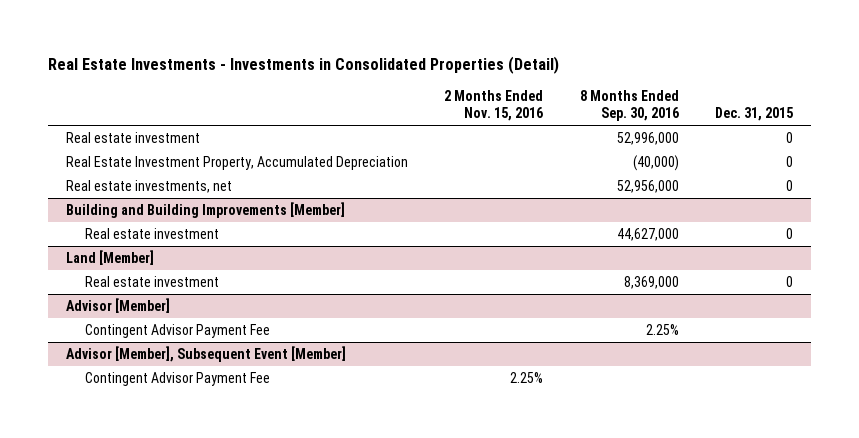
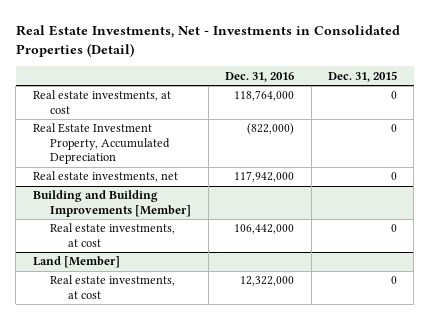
- Real Estate Investments - Investments in Consolidated Properties (Detail)
+ Real Estate Investments, Net - Investments in Consolidated Properties (Detail)
- | 2 Months Ended Nov. 15, 2016 | 8 Months Ended Sep. 30, 2016 | Dec. 31, 2015
+ | Dec. 31, 2016 | Dec. 31, 2015
- Real estate investment | | 52,996,000 | 0
+ Real estate investments, at cost | 118,764,000 | 0
@ Building and Building Improvements [Member]
- Real estate investment | | 44,627,000 | 0
+ Real estate investments, at cost | 106,442,000 | 0
@ Land [Member]
- Real estate investment | | 8,369,000 | 0
- Advisor [Member]
- Contingent Advisor Payment Fee | | 2.25% |
- Advisor [Member], Subsequent Event [Member]
- Contingent Advisor Payment Fee | 2.25% | |
@ Land [Member]
+ Real estate investments, at cost | 12,322,000 | 0

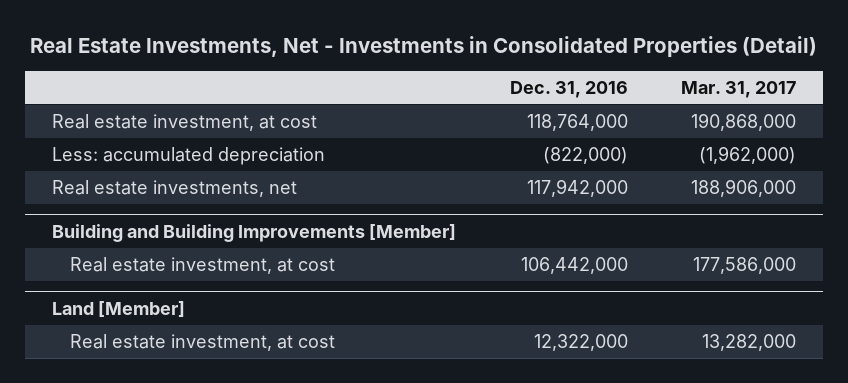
- | Dec. 31, 2016 | Dec. 31, 2015
+ | Dec. 31, 2016 | Mar. 31, 2017
- Real estate investments, at cost | 118,764,000 | 0
- Real Estate Investment Property, Accumulated Depreciation | (822,000) | 0
+ Real estate investment, at cost | 118,764,000 | 190,868,000
+ Less: accumulated depreciation | (822,000) | (1,962,000)
@ Building and Building Improvements [Member]
- Real estate investments, at cost | 106,442,000 | 0
+ Real estate investment, at cost | 106,442,000 | 177,586,000
@ Land [Member]
- Real estate investments, at cost | 12,322,000 | 0
+ Real estate investment, at cost | 12,322,000 | 13,282,000

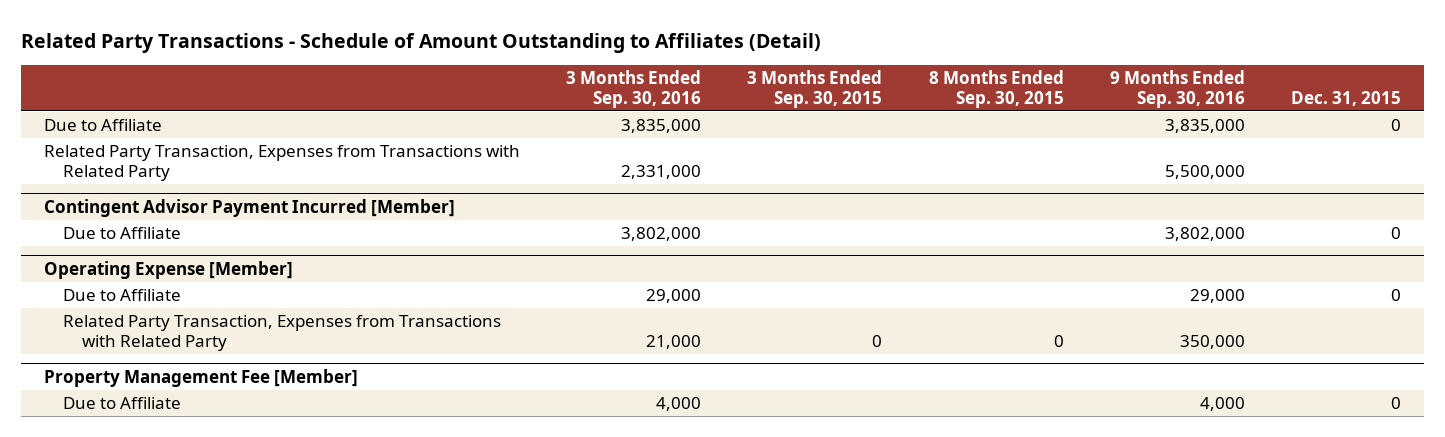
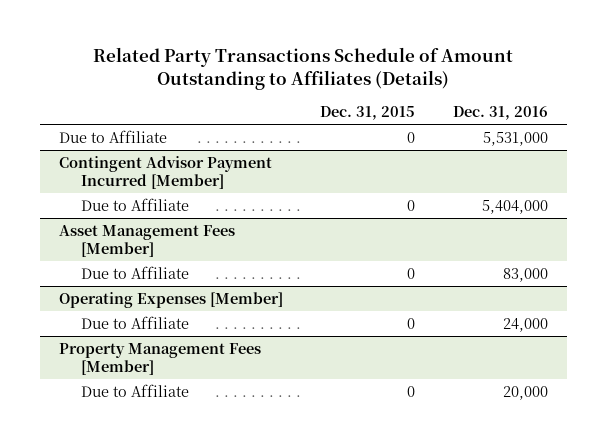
- Related Party Transactions - Schedule of Amount Outstanding to Affiliates (Detail)
+ Related Party Transactions Schedule of Amount Outstanding to Affiliates (Details)
- | 3 Months Ended Sep. 30, 2016 | 3 Months Ended Sep. 30, 2015 | 8 Months Ended Sep. 30, 2015 | 9 Months Ended Sep. 30, 2016 | Dec. 31, 2015
+ | Dec. 31, 2015 | Dec. 31, 2016
- Related Party Transaction, Expenses from Transactions with Related Party | 2,331,000 | | | 5,500,000 |
- Operating Expense [Member]
+ Asset Management Fees [Member]
- Related Party Transaction, Expenses from Transactions with Related Party | 21,000 | 0 | 0 | 350,000 |
- Property Management Fee [Member]
+ Operating Expenses [Member]
+ Property Management Fees [Member]
+ Due to Affiliate | 0 | 20,000

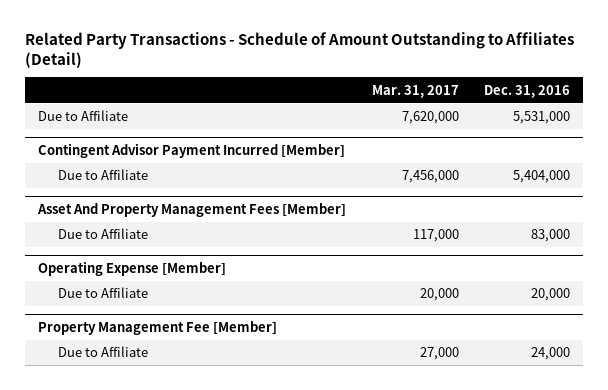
- Related Party Transactions Schedule of Amount Outstanding to Affiliates (Details)
+ Related Party Transactions - Schedule of Amount Outstanding to Affiliates (Detail)
- | Dec. 31, 2015 | Dec. 31, 2016
+ | Mar. 31, 2017 | Dec. 31, 2016
- Asset Management Fees [Member]
+ Asset And Property Management Fees [Member]
- Operating Expenses [Member]
- Due to Affiliate | 0 | 24,000
- Property Management Fees [Member]
+ Operating Expense [Member]
+ Property Management Fee [Member]
+ Due to Affiliate | 27,000 | 24,000

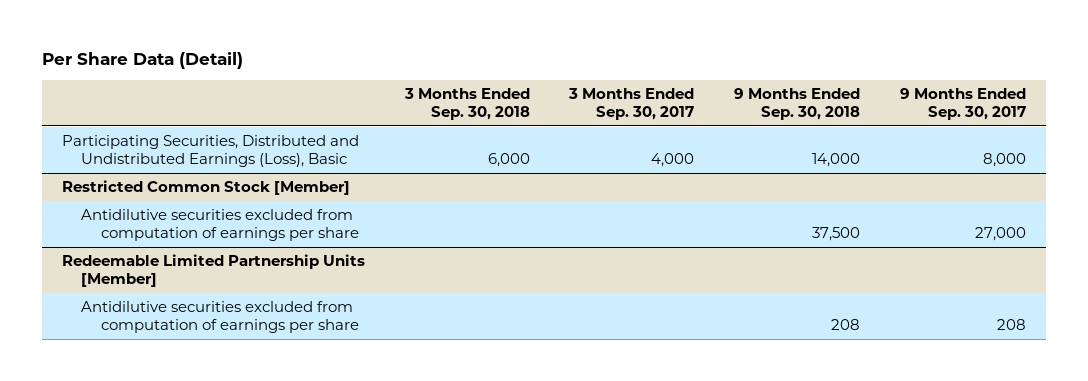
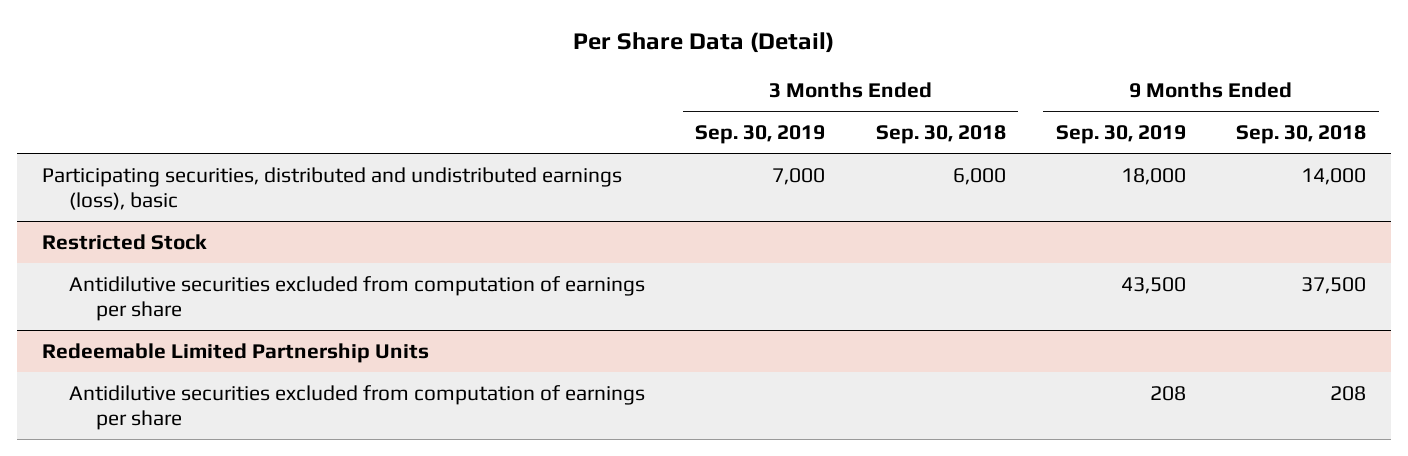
- | 3 Months Ended Sep. 30, 2018 | 3 Months Ended Sep. 30, 2017 | 9 Months Ended Sep. 30, 2018 | 9 Months Ended Sep. 30, 2017
+ | 3 Months Ended Sep. 30, 2019 | 3 Months Ended Sep. 30, 2018 | 9 Months Ended Sep. 30, 2019 | 9 Months Ended Sep. 30, 2018
- Participating Securities, Distributed and Undistributed Earnings (Loss), Basic | 6,000 | 4,000 | 14,000 | 8,000
- Restricted Common Stock [Member]
+ Participating securities, distributed and undistributed earnings (loss), basic | 7,000 | 6,000 | 18,000 | 14,000
+ Restricted Stock
- Redeemable Limited Partnership Units [Member]
+ Redeemable Limited Partnership Units

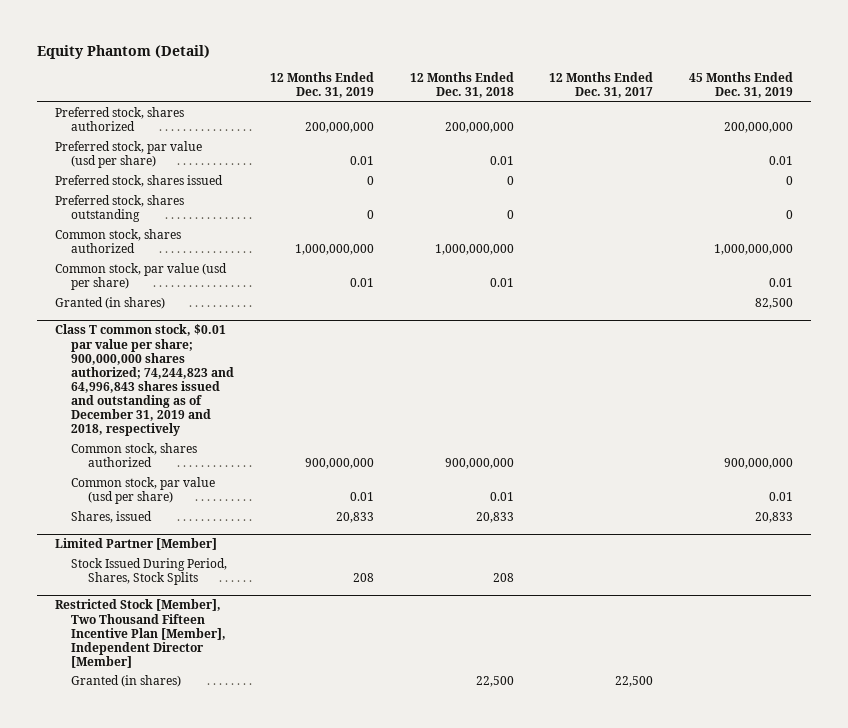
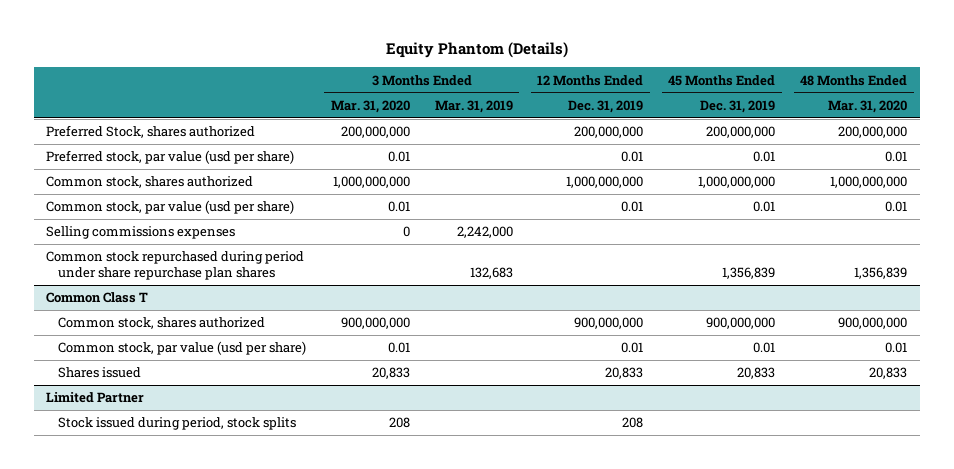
- Equity Phantom (Detail)
+ Equity Phantom (Details)
- | 12 Months Ended Dec. 31, 2019 | 12 Months Ended Dec. 31, 2018 | 12 Months Ended Dec. 31, 2017 | 45 Months Ended Dec. 31, 2019
+ | 3 Months Ended Mar. 31, 2020 | 3 Months Ended Mar. 31, 2019 | 12 Months Ended Dec. 31, 2019 | 45 Months Ended Dec. 31, 2019 | 48 Months Ended Mar. 31, 2020
- Preferred stock, shares authorized | 200,000,000 | 200,000,000 | | 200,000,000
+ Preferred Stock, shares authorized | 200,000,000 | | 200,000,000 | 200,000,000 | 200,000,000
- Preferred stock, shares issued | 0 | 0 | | 0
- Preferred stock, shares outstanding | 0 | 0 | | 0
- Granted (in shares) | | | | 82,500
- Class T common stock, $0.01 par value per share; 900,000,000 shares authorized; 74,244,823 and 64,996,843 shares issued and outstanding as of December 31, 2019 and 2018, respectively
+ Selling commissions expenses | 0 | 2,242,000 | | |
+ Common stock repurchased during period under share repurchase plan shares | | 132,683 | | 1,356,839 | 1,356,839
+ Common Class T
- Shares, issued | 20,833 | 20,833 | | 20,833
- Limited Partner [Member]
- Stock Issued During Period, Shares, Stock Splits | 208 | 208 | |
- Restricted Stock [Member], Two Thousand Fifteen Incentive Plan [Member], Independent Director [Member]
- Granted (in shares) | | 22,500 | 22,500 |
+ Shares issued | 20,833 | | 20,833 | 20,833 | 20,833
+ Limited Partner
+ Stock issued during period, stock splits | 208 | | 208 | |

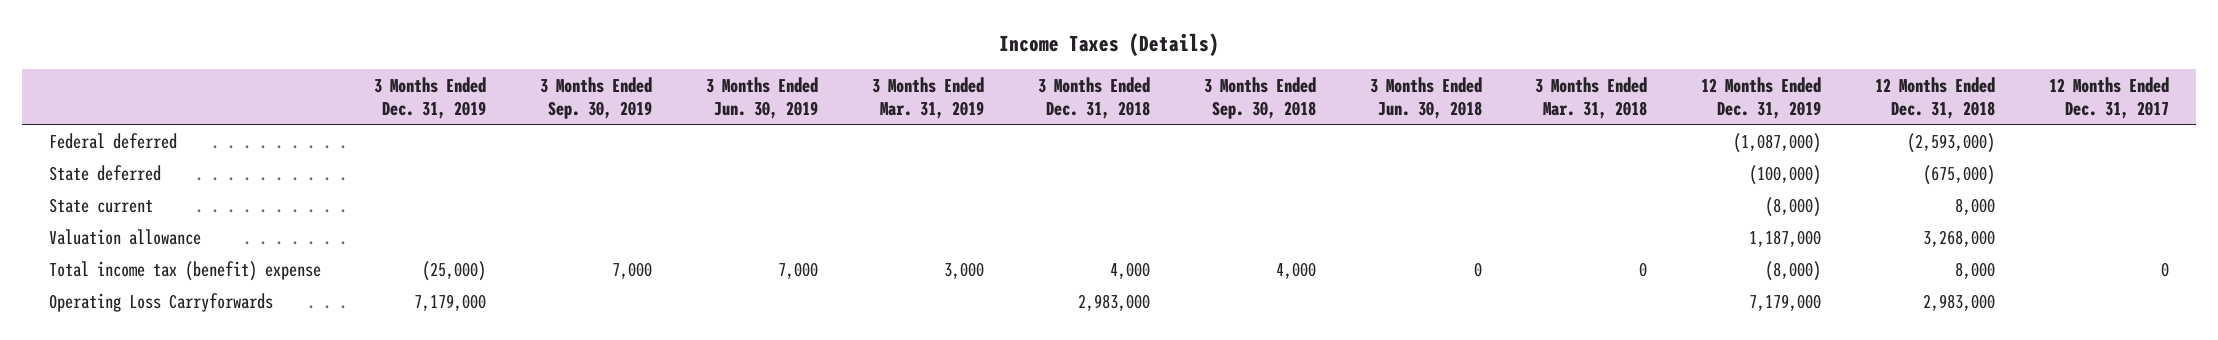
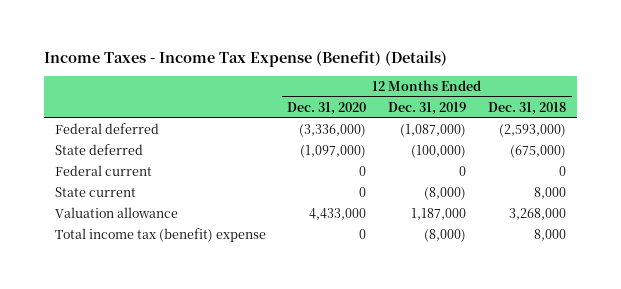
- Income Taxes (Details)
+ Income Taxes - Income Tax Expense (Benefit) (Details)
- | 3 Months Ended Dec. 31, 2019 | 3 Months Ended Sep. 30, 2019 | 3 Months Ended Jun. 30, 2019 | 3 Months Ended Mar. 31, 2019 | 3 Months Ended Dec. 31, 2018 | 3 Months Ended Sep. 30, 2018 | 3 Months Ended Jun. 30, 2018 | 3 Months Ended Mar. 31, 2018 | 12 Months Ended Dec. 31, 2019 | 12 Months Ended Dec. 31, 2018 | 12 Months Ended Dec. 31, 2017
+ | 12 Months Ended Dec. 31, 2020 | 12 Months Ended Dec. 31, 2019 | 12 Months Ended Dec. 31, 2018
+ Federal current | 0 | 0 | 0
- Operating Loss Carryforwards | 7,179,000 | | | | 2,983,000 | | | | 7,179,000 | 2,983,000 |

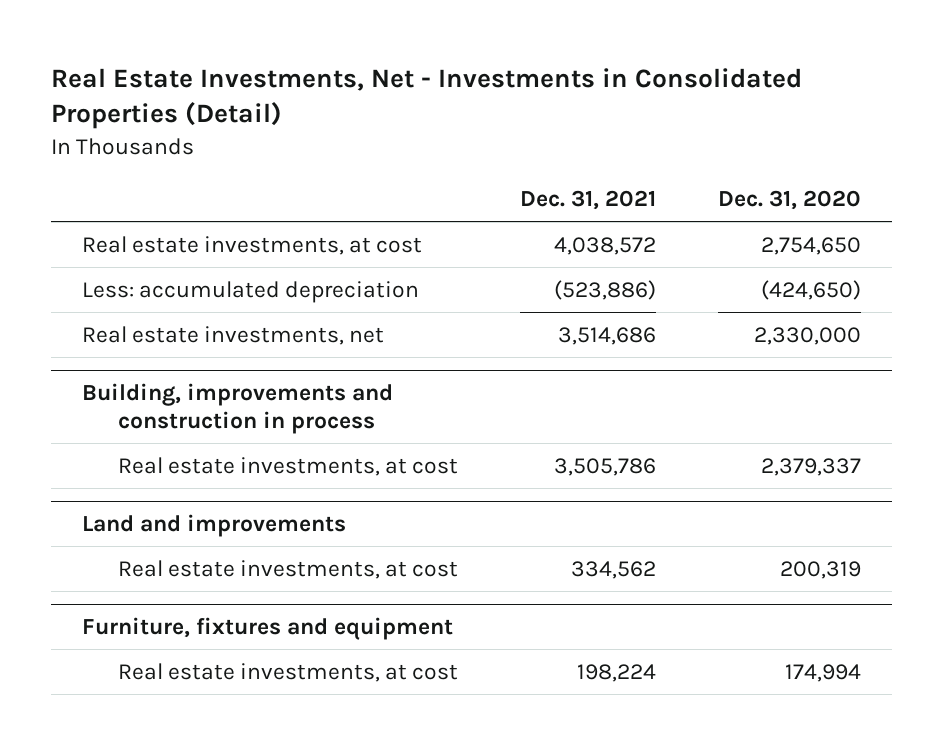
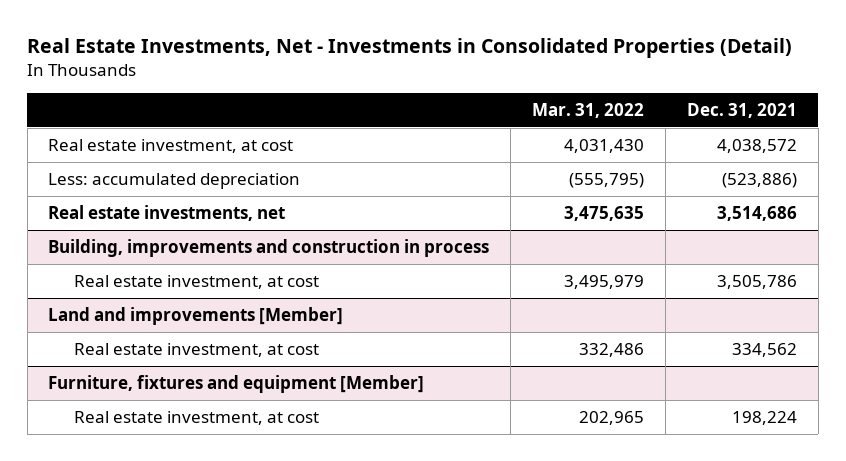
- | Dec. 31, 2021 | Dec. 31, 2020
+ | Mar. 31, 2022 | Dec. 31, 2021
- Real estate investments, at cost | 4,038,572 | 2,754,650
+ Real estate investment, at cost | 4,031,430 | 4,038,572
@ Building, improvements and construction in process
- Real estate investments, at cost | 3,505,786 | 2,379,337
- Land and improvements
- Real estate investments, at cost | 334,562 | 200,319
- Furniture, fixtures and equipment
- Real estate investments, at cost | 198,224 | 174,994
@ Building, improvements and construction in process
+ Real estate investment, at cost | 3,495,979 | 3,505,786
+ Land and improvements [Member]
+ Real estate investment, at cost | 332,486 | 334,562
+ Furniture, fixtures and equipment [Member]
+ Real estate investment, at cost | 202,965 | 198,224

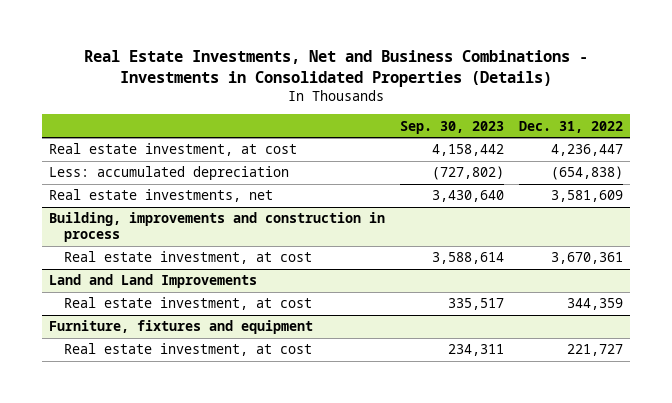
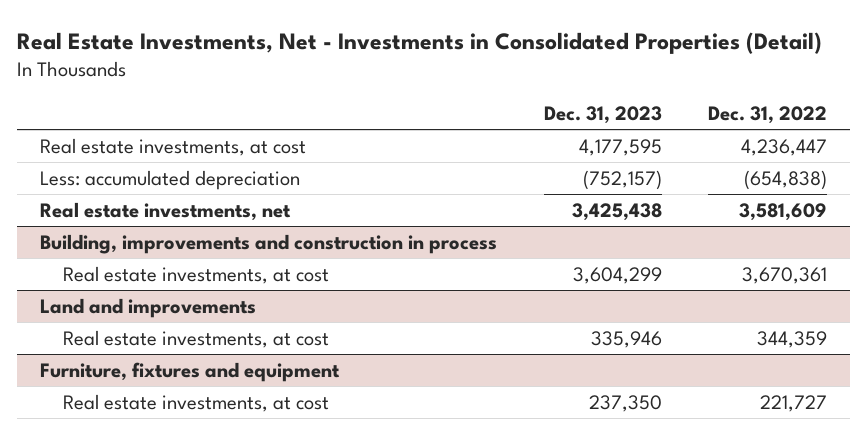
- Real Estate Investments, Net and Business Combinations - Investments in Consolidated Properties (Details)
+ Real Estate Investments, Net - Investments in Consolidated Properties (Detail)
- | Sep. 30, 2023 | Dec. 31, 2022
+ | Dec. 31, 2023 | Dec. 31, 2022
- Real estate investment, at cost | 4,158,442 | 4,236,447
+ Real estate investments, at cost | 4,177,595 | 4,236,447
@ Building, improvements and construction in process
- Real estate investment, at cost | 3,588,614 | 3,670,361
- Land and Land Improvements
- Real estate investment, at cost | 335,517 | 344,359
@ Building, improvements and construction in process
+ Real estate investments, at cost | 3,604,299 | 3,670,361
+ Land and improvements
+ Real estate investments, at cost | 335,946 | 344,359
@ Furniture, fixtures and equipment
- Real estate investment, at cost | 234,311 | 221,727
+ Real estate investments, at cost | 237,350 | 221,727

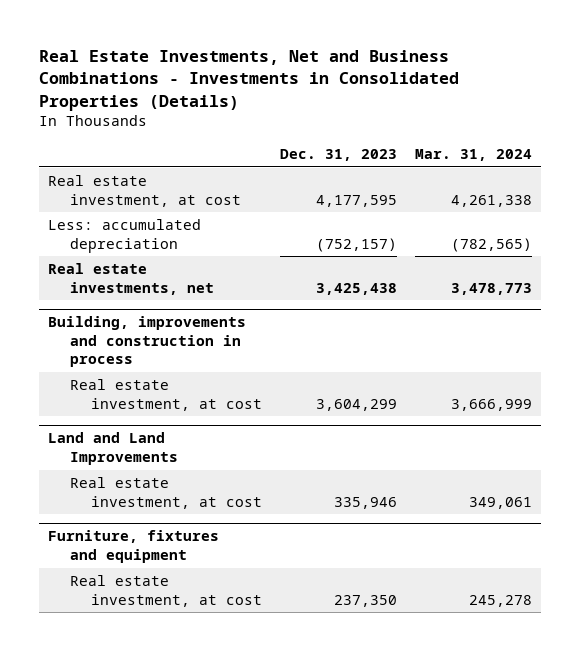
- Real Estate Investments, Net - Investments in Consolidated Properties (Detail)
+ Real Estate Investments, Net and Business Combinations - Investments in Consolidated Properties (Details)
- | Dec. 31, 2023 | Dec. 31, 2022
+ | Dec. 31, 2023 | Mar. 31, 2024
- Real estate investments, at cost | 4,177,595 | 4,236,447
+ Real estate investment, at cost | 4,177,595 | 4,261,338
@ Building, improvements and construction in process
- Real estate investments, at cost | 3,604,299 | 3,670,361
- Land and improvements
- Real estate investments, at cost | 335,946 | 344,359
@ Building, improvements and construction in process
+ Real estate investment, at cost | 3,604,299 | 3,666,999
+ Land and Land Improvements
+ Real estate investment, at cost | 335,946 | 349,061
@ Furniture, fixtures and equipment
- Real estate investments, at cost | 237,350 | 221,727
+ Real estate investment, at cost | 237,350 | 245,278

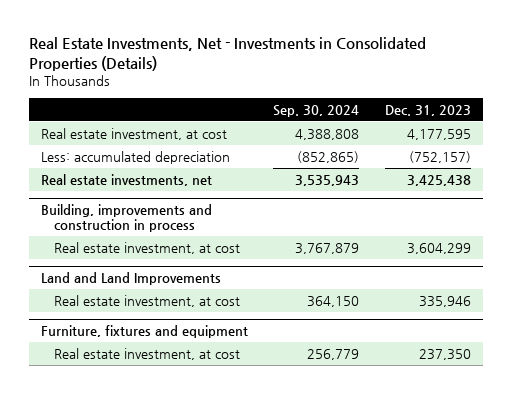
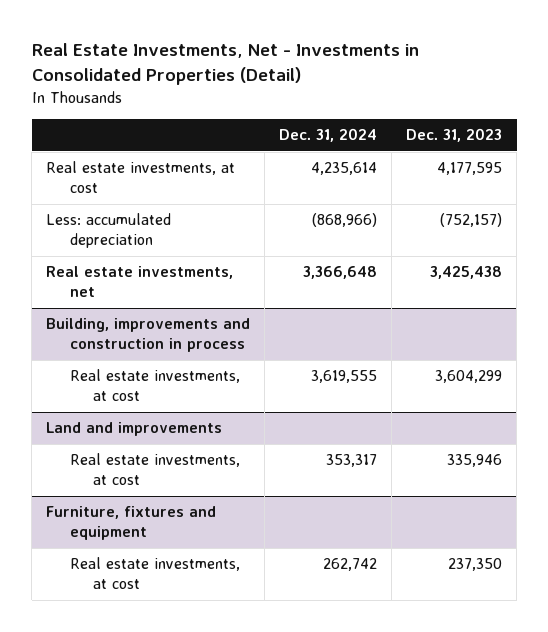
- Real Estate Investments, Net - Investments in Consolidated Properties (Details)
+ Real Estate Investments, Net - Investments in Consolidated Properties (Detail)
- | Sep. 30, 2024 | Dec. 31, 2023
+ | Dec. 31, 2024 | Dec. 31, 2023
- Real estate investment, at cost | 4,388,808 | 4,177,595
+ Real estate investments, at cost | 4,235,614 | 4,177,595
@ Building, improvements and construction in process
- Real estate investment, at cost | 3,767,879 | 3,604,299
- Land and Land Improvements
- Real estate investment, at cost | 364,150 | 335,946
@ Building, improvements and construction in process
+ Real estate investments, at cost | 3,619,555 | 3,604,299
+ Land and improvements
+ Real estate investments, at cost | 353,317 | 335,946
@ Furniture, fixtures and equipment
- Real estate investment, at cost | 256,779 | 237,350
+ Real estate investments, at cost | 262,742 | 237,350

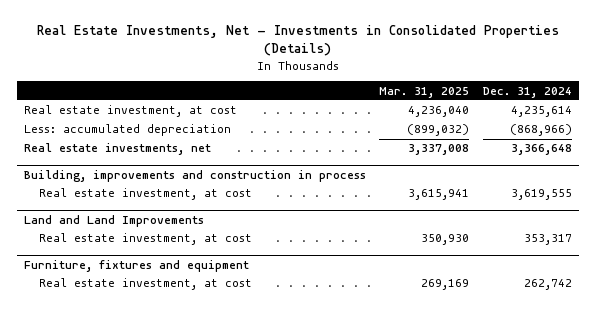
- Real Estate Investments, Net - Investments in Consolidated Properties (Detail)
+ Real Estate Investments, Net - Investments in Consolidated Properties (Details)
- | Dec. 31, 2024 | Dec. 31, 2023
+ | Mar. 31, 2025 | Dec. 31, 2024
- Real estate investments, at cost | 4,235,614 | 4,177,595
+ Real estate investment, at cost | 4,236,040 | 4,235,614
@ Building, improvements and construction in process
- Real estate investments, at cost | 3,619,555 | 3,604,299
- Land and improvements
- Real estate investments, at cost | 353,317 | 335,946
@ Building, improvements and construction in process
+ Real estate investment, at cost | 3,615,941 | 3,619,555
+ Land and Land Improvements
+ Real estate investment, at cost | 350,930 | 353,317
@ Furniture, fixtures and equipment
- Real estate investments, at cost | 262,742 | 237,350
+ Real estate investment, at cost | 269,169 | 262,742

